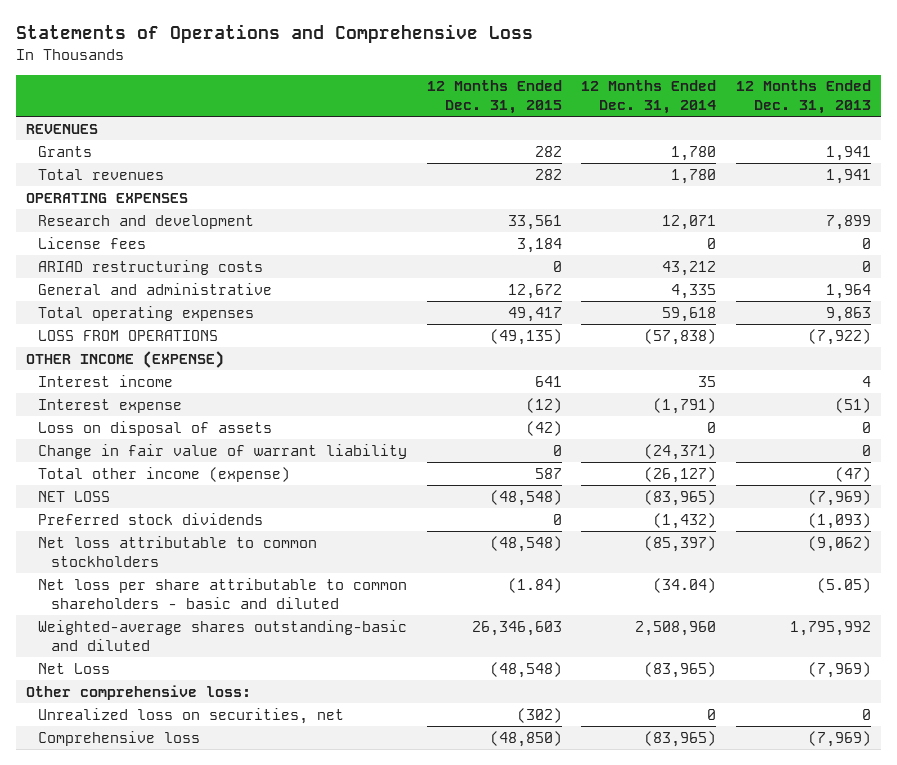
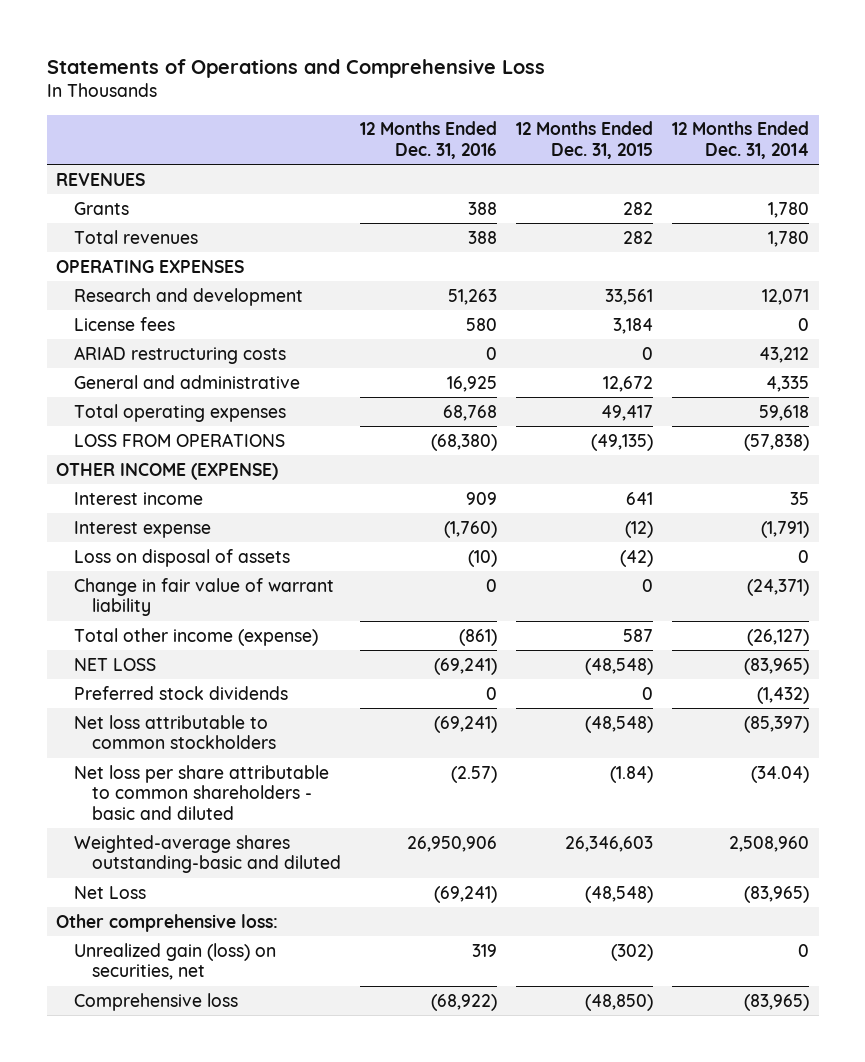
- | 12 Months Ended Dec. 31, 2015 | 12 Months Ended Dec. 31, 2014 | 12 Months Ended Dec. 31, 2013
+ | 12 Months Ended Dec. 31, 2016 | 12 Months Ended Dec. 31, 2015 | 12 Months Ended Dec. 31, 2014
- Unrealized loss on securities, net | (302) | 0 | 0
+ Unrealized gain (loss) on securities, net | 319 | (302) | 0

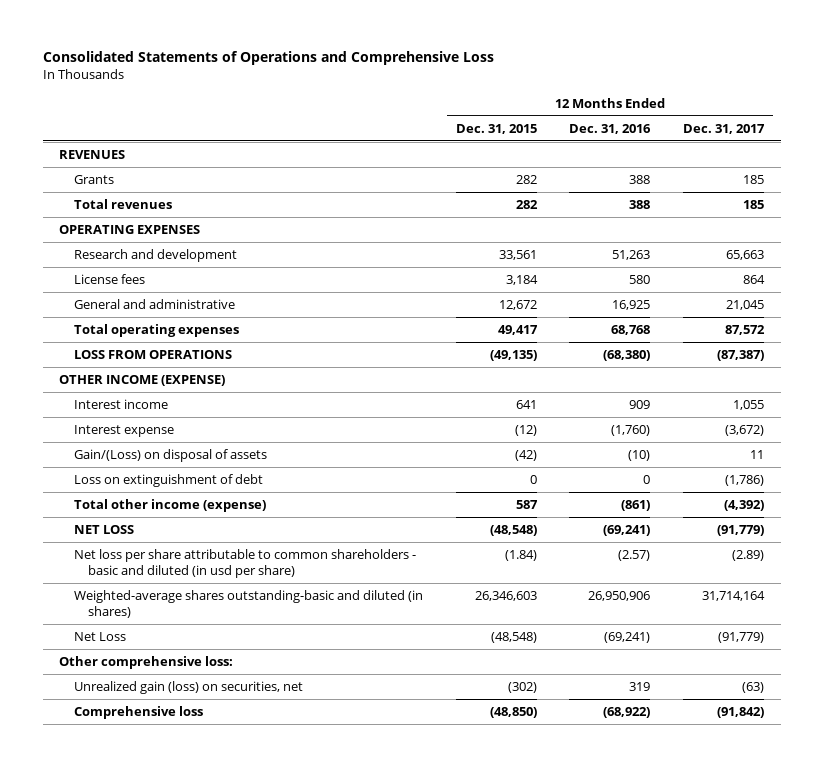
- Statements of Operations and Comprehensive Loss
+ Consolidated Statements of Operations and Comprehensive Loss
- | 12 Months Ended Dec. 31, 2016 | 12 Months Ended Dec. 31, 2015 | 12 Months Ended Dec. 31, 2014
+ | 12 Months Ended Dec. 31, 2015 | 12 Months Ended Dec. 31, 2016 | 12 Months Ended Dec. 31, 2017
- ARIAD restructuring costs | 0 | 0 | 43,212
- Loss on disposal of assets | (10) | (42) | 0
- Change in fair value of warrant liability | 0 | 0 | (24,371)
+ Gain/(Loss) on disposal of assets | (42) | (10) | 11
+ Loss on extinguishment of debt | 0 | 0 | (1,786)
- Preferred stock dividends | 0 | 0 | (1,432)
- Net loss attributable to common stockholders | (69,241) | (48,548) | (85,397)
- Net loss per share attributable to common shareholders - basic and diluted | (2.57) | (1.84) | (34.04)
- Weighted-average shares outstanding-basic and diluted | 26,950,906 | 26,346,603 | 2,508,960
+ Net loss per share attributable to common shareholders - basic and diluted (in usd per share) | (1.84) | (2.57) | (2.89)
+ Weighted-average shares outstanding-basic and diluted (in shares) | 26,346,603 | 26,950,906 | 31,714,164

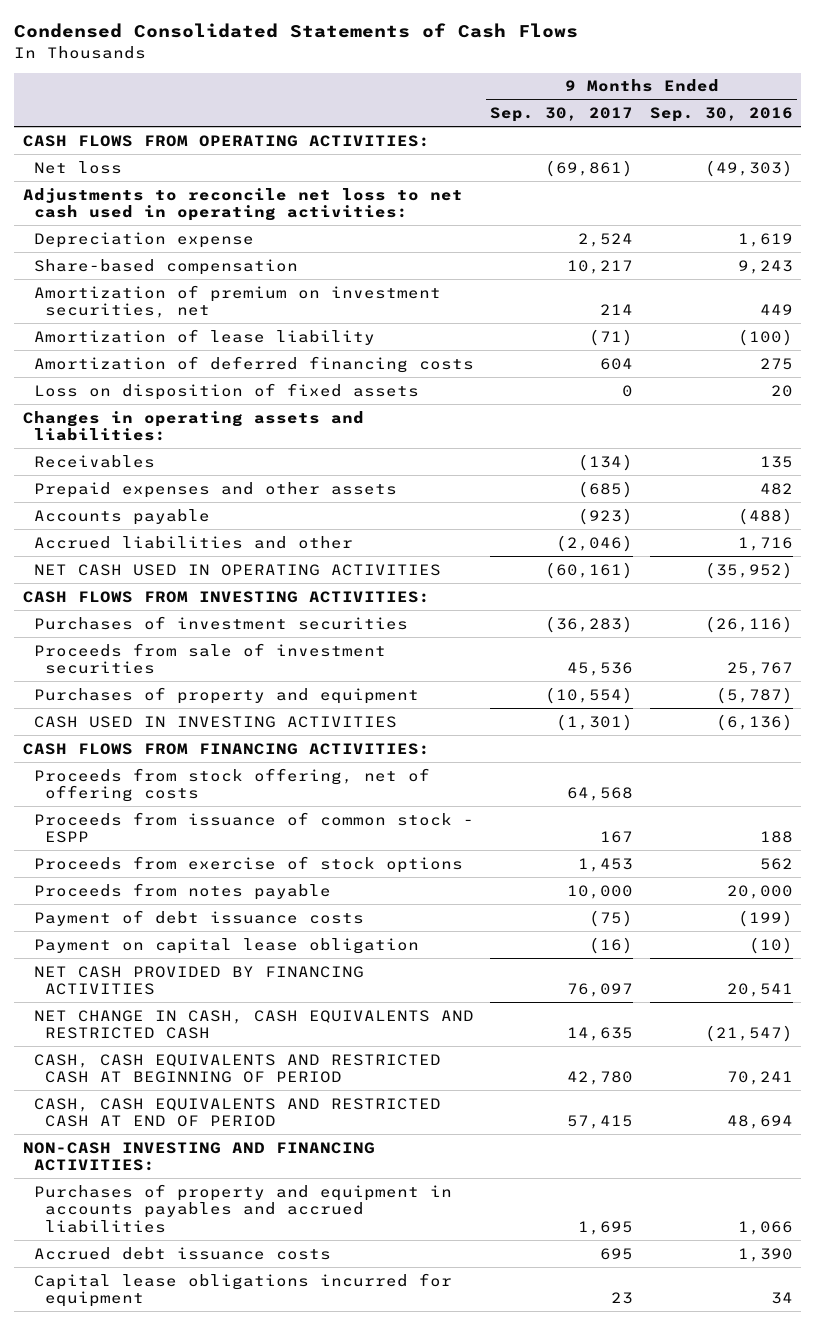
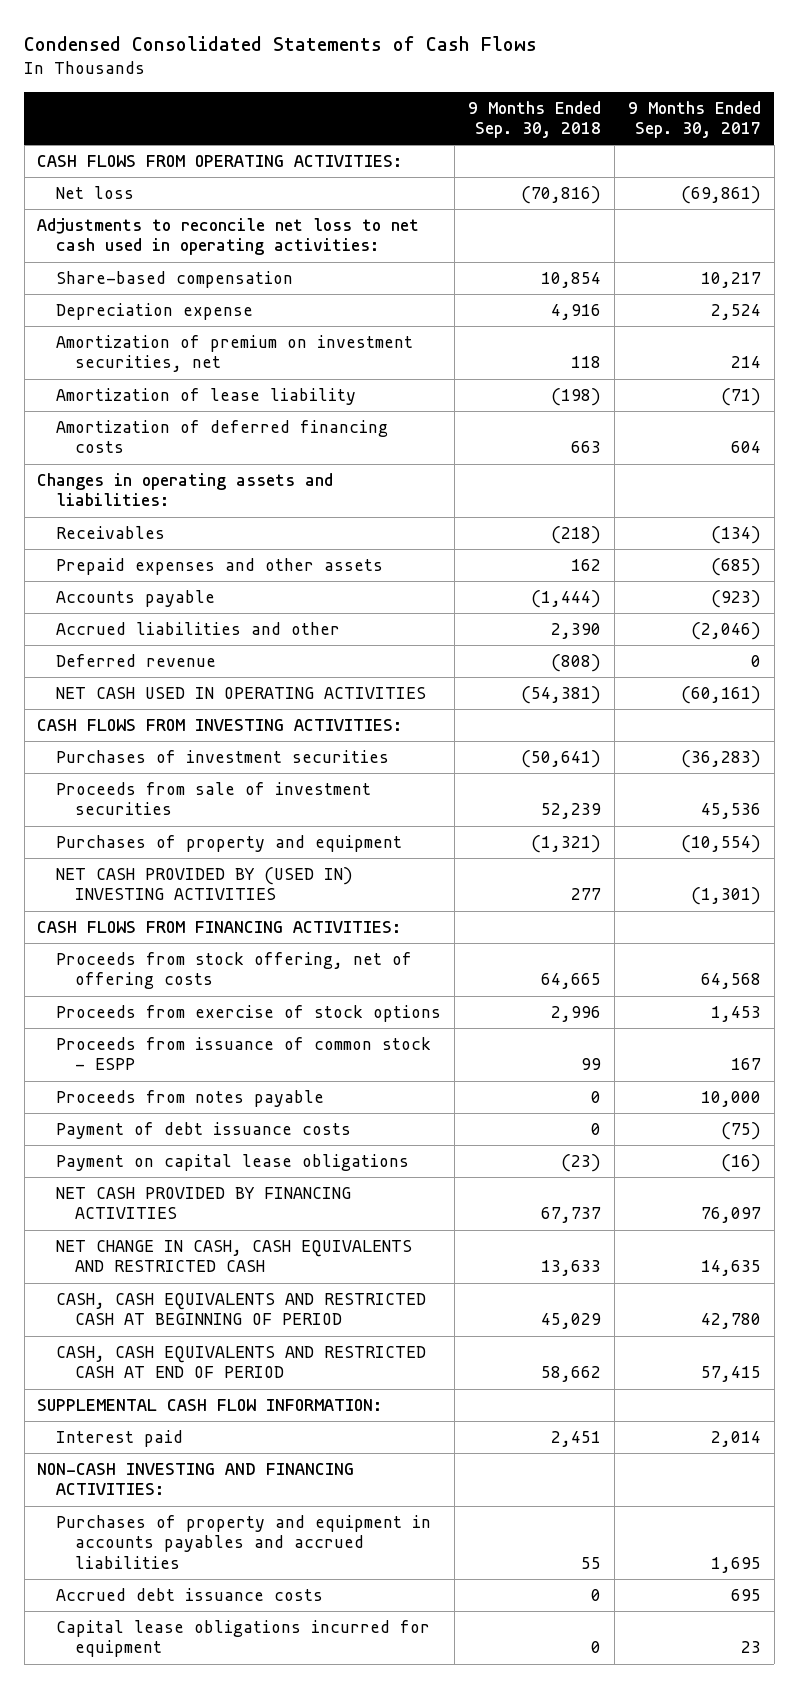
- | 9 Months Ended Sep. 30, 2017 | 9 Months Ended Sep. 30, 2016
+ | 9 Months Ended Sep. 30, 2018 | 9 Months Ended Sep. 30, 2017
moved down: Depreciation expense | 4,916 | 2,524
- Loss on disposition of fixed assets | 0 | 20
+ Deferred revenue | (808) | 0
- CASH USED IN INVESTING ACTIVITIES | (1,301) | (6,136)
+ NET CASH PROVIDED BY (USED IN) INVESTING ACTIVITIES | 277 | (1,301)
moved down: Proceeds from issuance of common stock - ESPP | 99 | 167
- Payment on capital lease obligation | (16) | (10)
+ Payment on capital lease obligations | (23) | (16)
+ SUPPLEMENTAL CASH FLOW INFORMATION:
+ Interest paid | 2,451 | 2,014

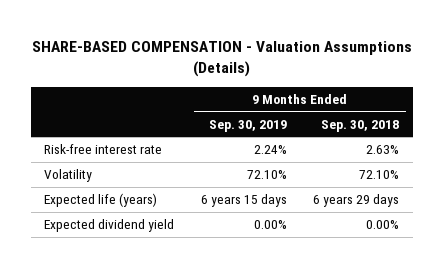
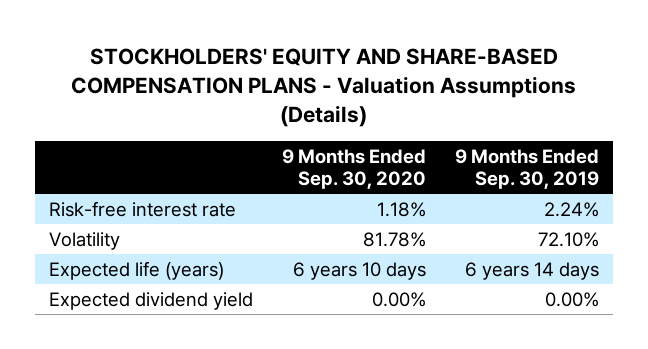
- SHARE-BASED COMPENSATION - Valuation Assumptions (Details)
+ STOCKHOLDERS' EQUITY AND SHARE-BASED COMPENSATION PLANS - Valuation Assumptions (Details)
- | 9 Months Ended Sep. 30, 2019 | 9 Months Ended Sep. 30, 2018
+ | 9 Months Ended Sep. 30, 2020 | 9 Months Ended Sep. 30, 2019
- Expected life (years) | 6 years 15 days | 6 years 29 days
+ Expected life (years) | 6 years 10 days | 6 years 14 days

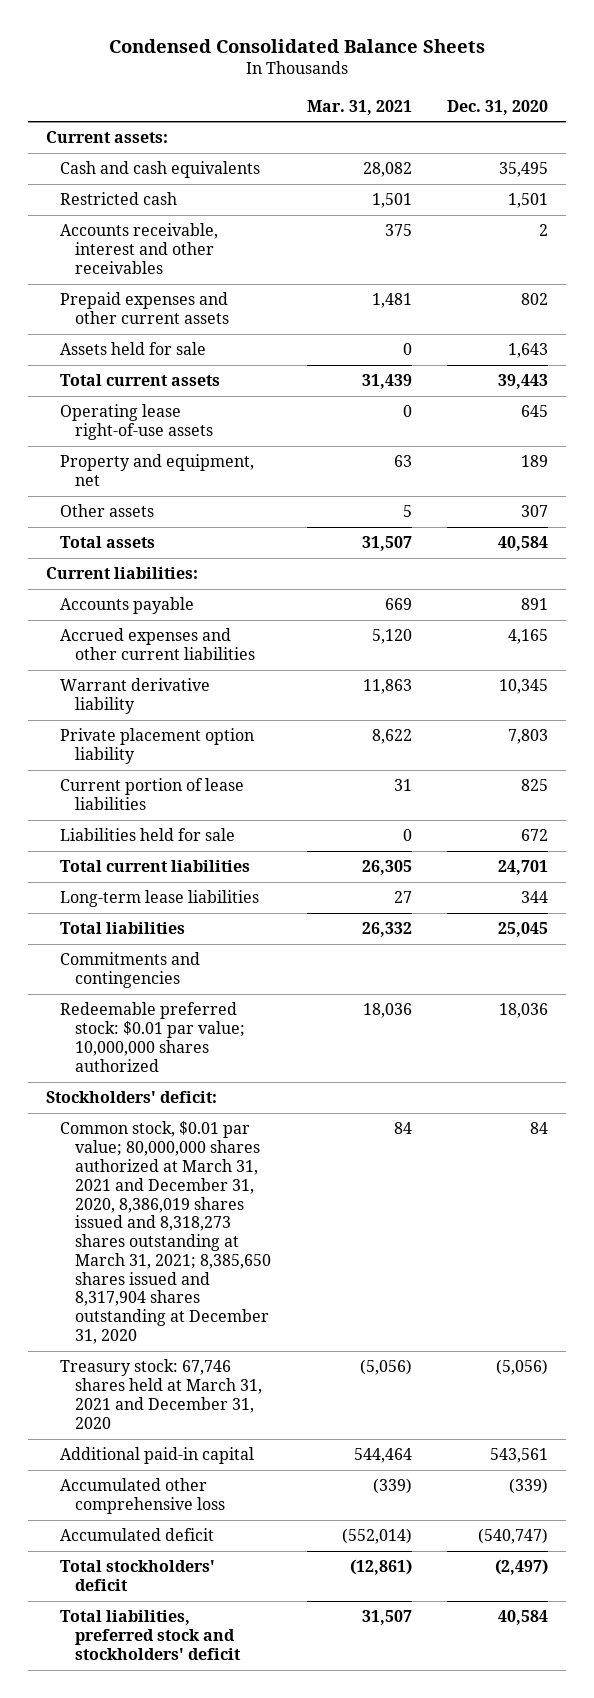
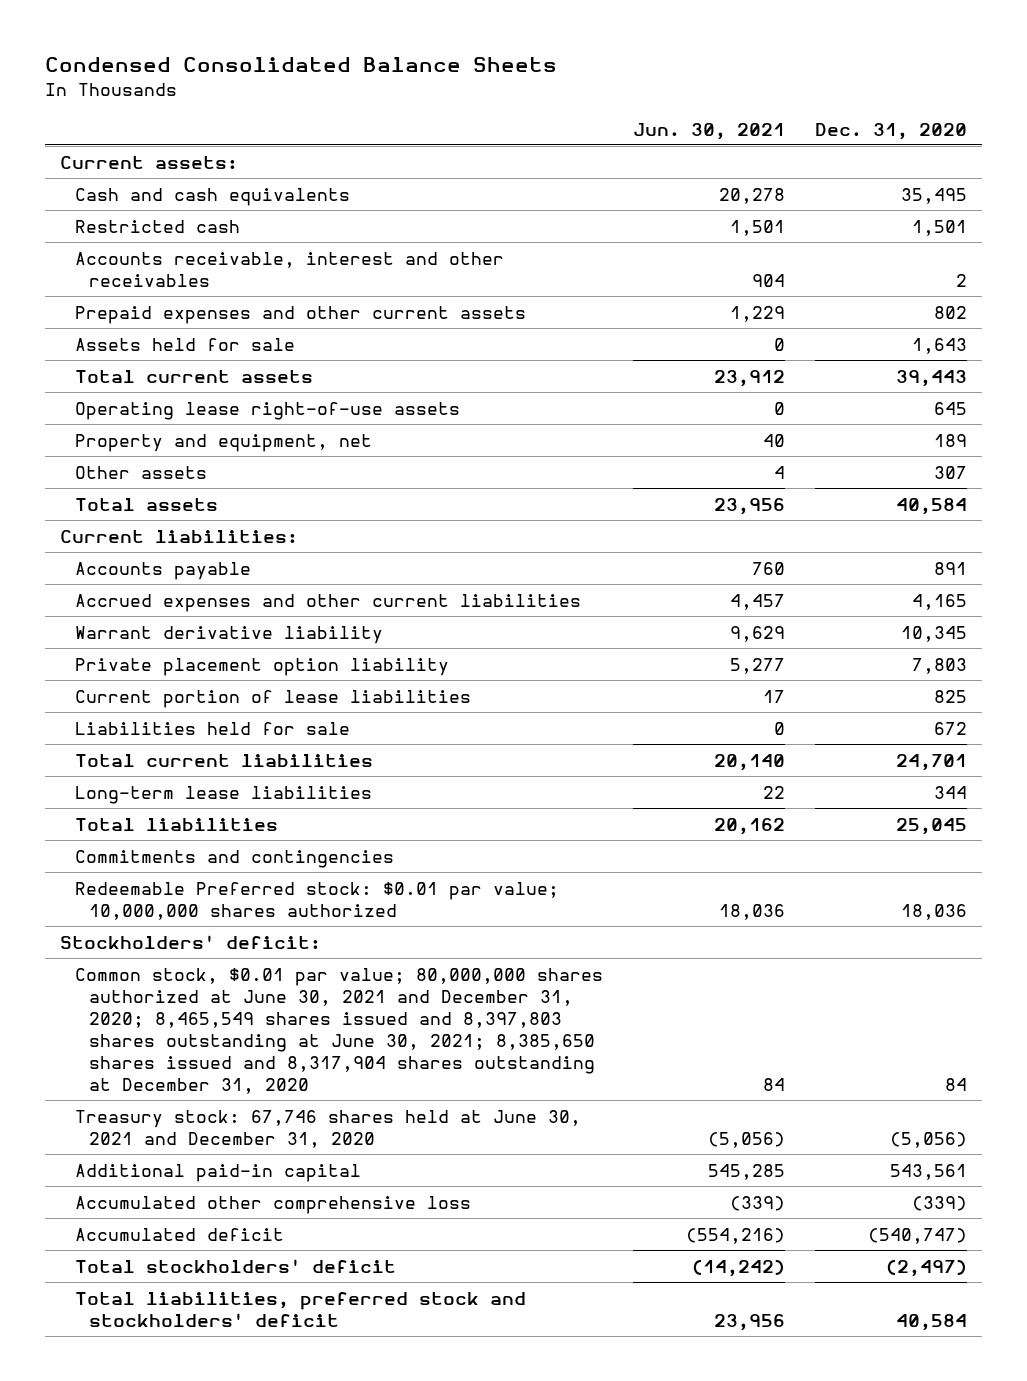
- | Mar. 31, 2021 | Dec. 31, 2020
+ | Jun. 30, 2021 | Dec. 31, 2020
- Redeemable preferred stock: $0.01 par value; 10,000,000 shares authorized | 18,036 | 18,036
+ Redeemable Preferred stock: $0.01 par value; 10,000,000 shares authorized | 18,036 | 18,036
- Common stock, $0.01 par value; 80,000,000 shares authorized at March 31, 2021 and December 31, 2020, 8,386,019 shares issued and 8,318,273 shares outstanding at March 31, 2021; 8,385,650 shares issued and 8,317,904 shares outstanding at December 31, 2020 | 84 | 84
- Treasury stock: 67,746 shares held at March 31, 2021 and December 31, 2020 | (5,056) | (5,056)
+ Common stock, $0.01 par value; 80,000,000 shares authorized at June 30, 2021 and December 31, 2020; 8,465,549 shares issued and 8,397,803 shares outstanding at June 30, 2021; 8,385,650 shares issued and 8,317,904 shares outstanding at December 31, 2020 | 84 | 84
+ Treasury stock: 67,746 shares held at June 30, 2021 and December 31, 2020 | (5,056) | (5,056)

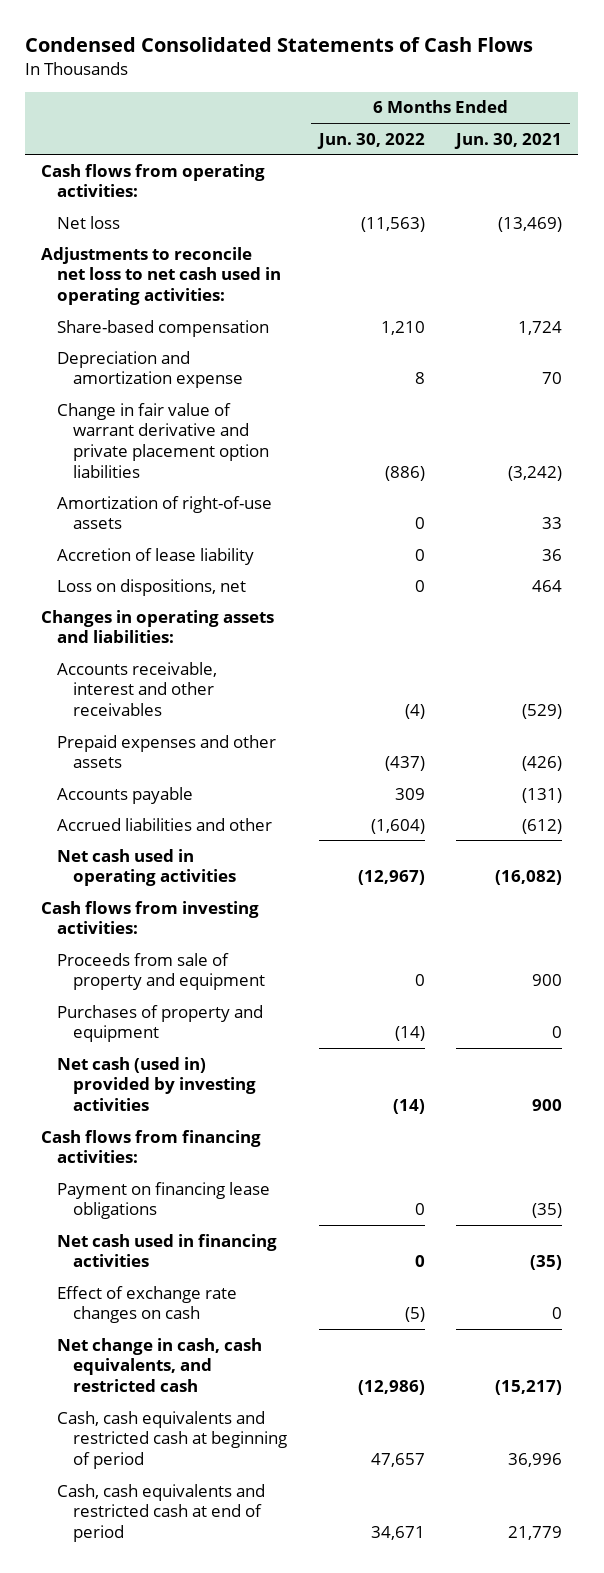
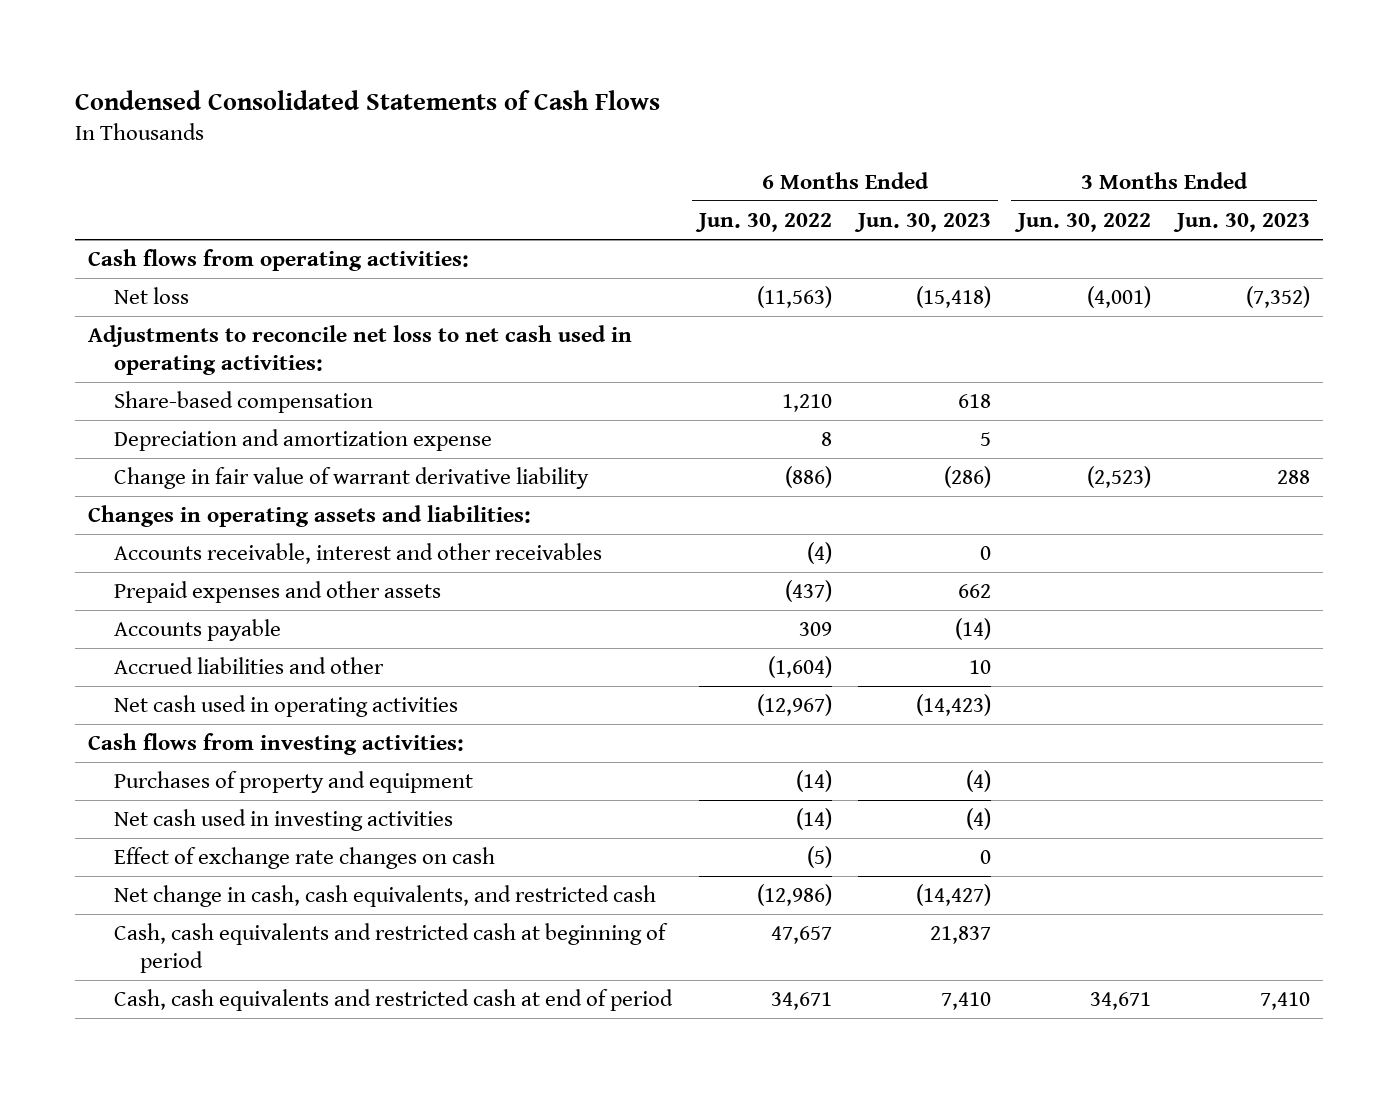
- | 6 Months Ended Jun. 30, 2022 | 6 Months Ended Jun. 30, 2021
+ | 6 Months Ended Jun. 30, 2022 | 6 Months Ended Jun. 30, 2023 | 3 Months Ended Jun. 30, 2022 | 3 Months Ended Jun. 30, 2023
- Change in fair value of warrant derivative and private placement option liabilities | (886) | (3,242)
- Amortization of right-of-use assets | 0 | 33
- Accretion of lease liability | 0 | 36
- Loss on dispositions, net | 0 | 464
+ Change in fair value of warrant derivative liability | (886) | (286) | (2,523) | 288
- Proceeds from sale of property and equipment | 0 | 900
- Net cash (used in) provided by investing activities | (14) | 900
- Cash flows from financing activities:
- Payment on financing lease obligations | 0 | (35)
- Net cash used in financing activities | 0 | (35)
+ Net cash used in investing activities | (14) | (4) | |

